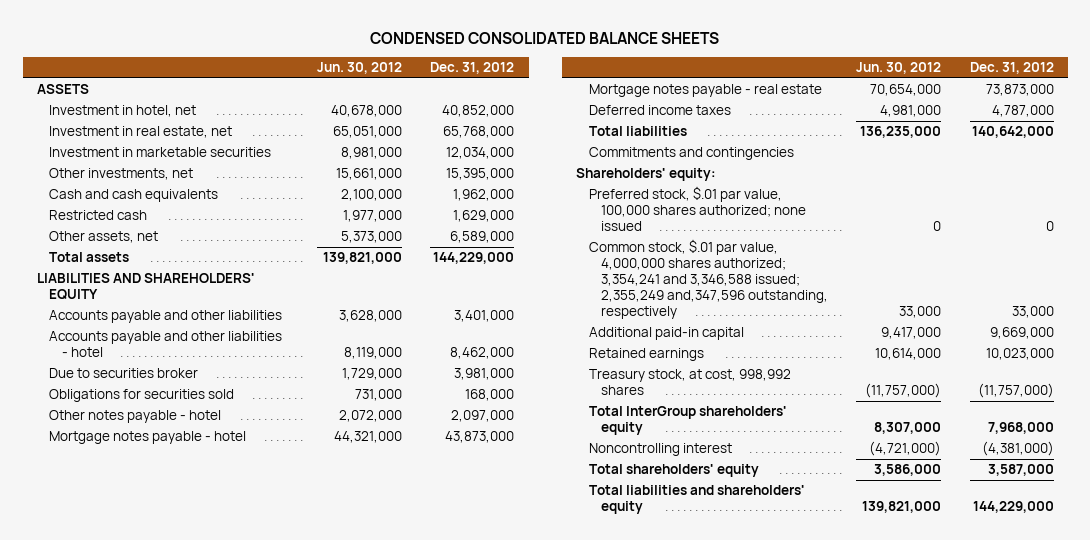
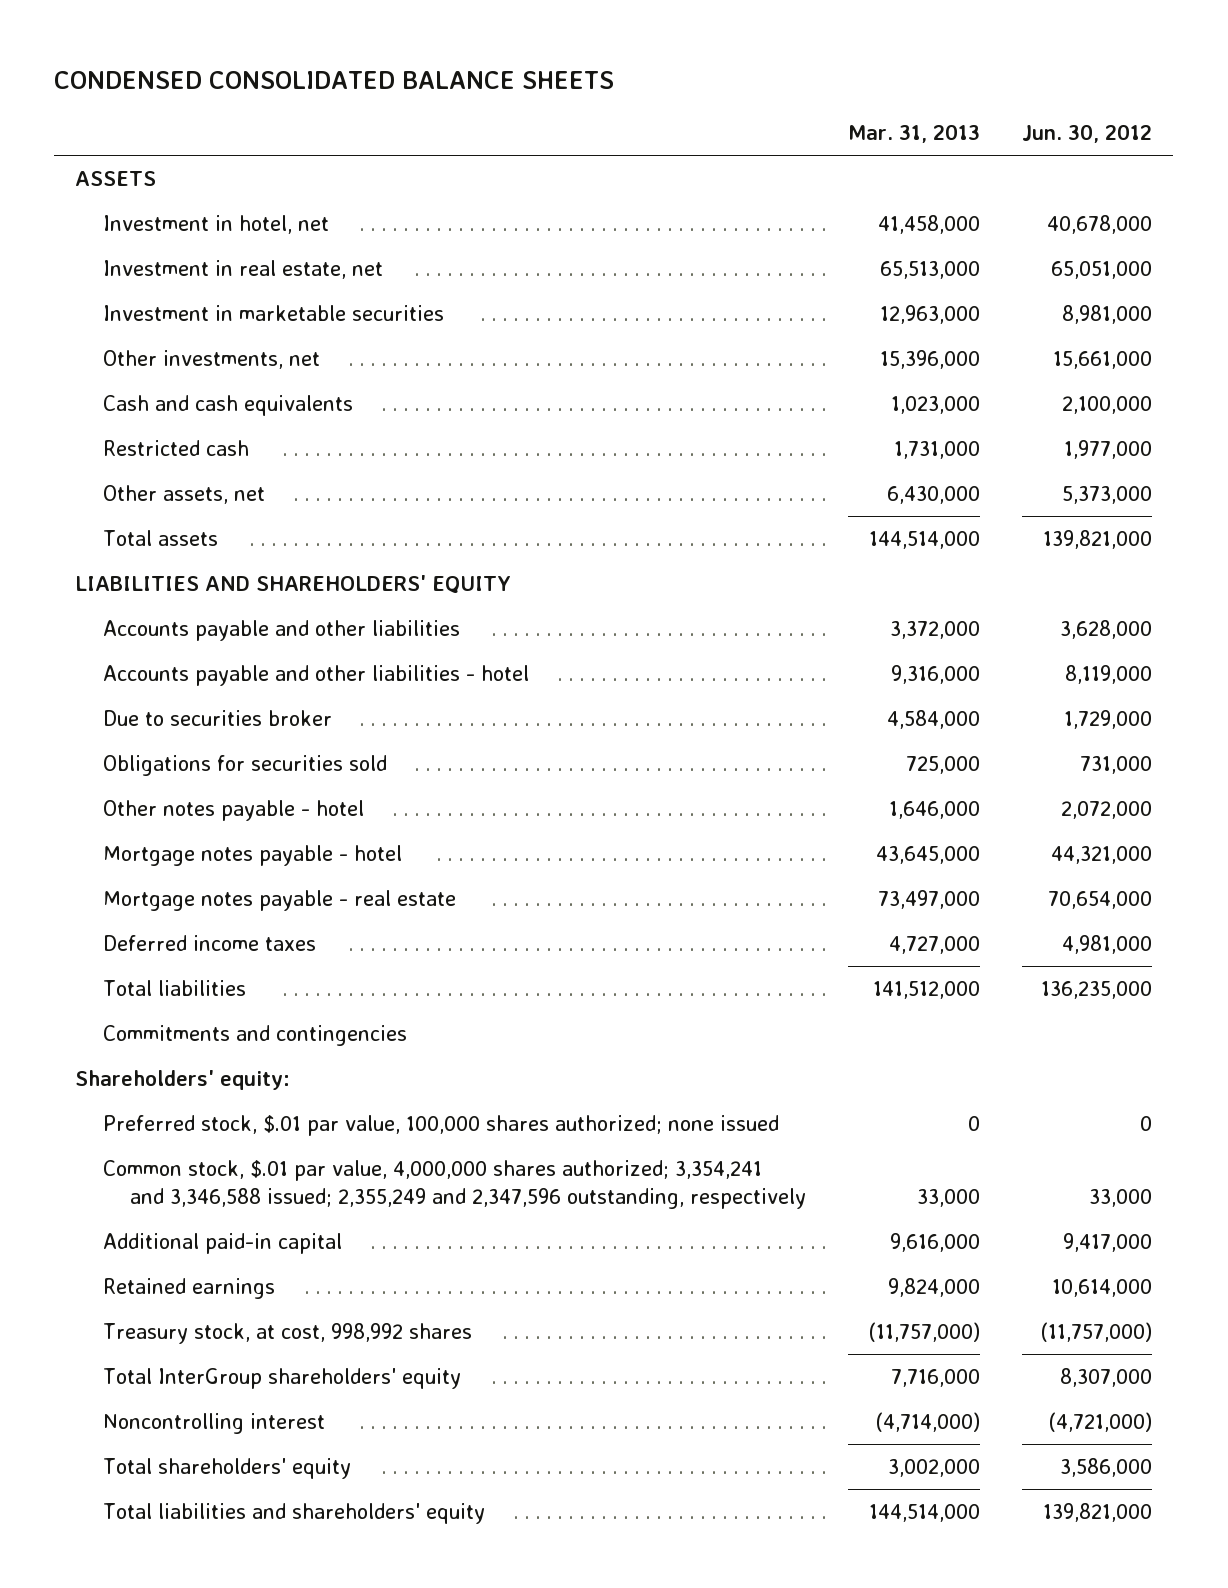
- | Jun. 30, 2012 | Dec. 31, 2012
+ | Mar. 31, 2013 | Jun. 30, 2012
- Common stock, $.01 par value, 4,000,000 shares authorized; 3,354,241 and 3,346,588 issued; 2,355,249 and,347,596 outstanding, respectively | 33,000 | 33,000
+ Common stock, $.01 par value, 4,000,000 shares authorized; 3,354,241 and 3,346,588 issued; 2,355,249 and 2,347,596 outstanding, respectively | 33,000 | 33,000

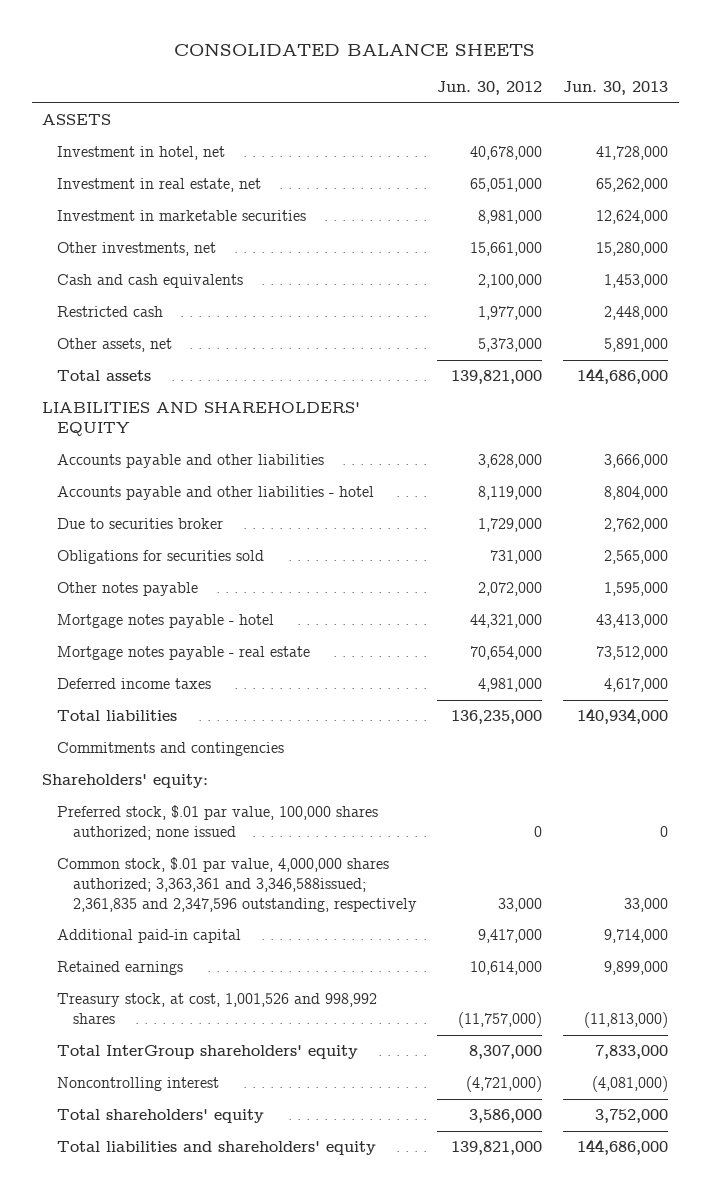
- CONDENSED CONSOLIDATED BALANCE SHEETS
+ CONSOLIDATED BALANCE SHEETS
- | Mar. 31, 2013 | Jun. 30, 2012
+ | Jun. 30, 2012 | Jun. 30, 2013
- Other notes payable - hotel | 1,646,000 | 2,072,000
+ Other notes payable | 2,072,000 | 1,595,000
- Common stock, $.01 par value, 4,000,000 shares authorized; 3,354,241 and 3,346,588 issued; 2,355,249 and 2,347,596 outstanding, respectively | 33,000 | 33,000
+ Common stock, $.01 par value, 4,000,000 shares authorized; 3,363,361 and 3,346,588issued; 2,361,835 and 2,347,596 outstanding, respectively | 33,000 | 33,000
- Treasury stock, at cost, 998,992 shares | (11,757,000) | (11,757,000)
+ Treasury stock, at cost, 1,001,526 and 998,992 shares | (11,757,000) | (11,813,000)

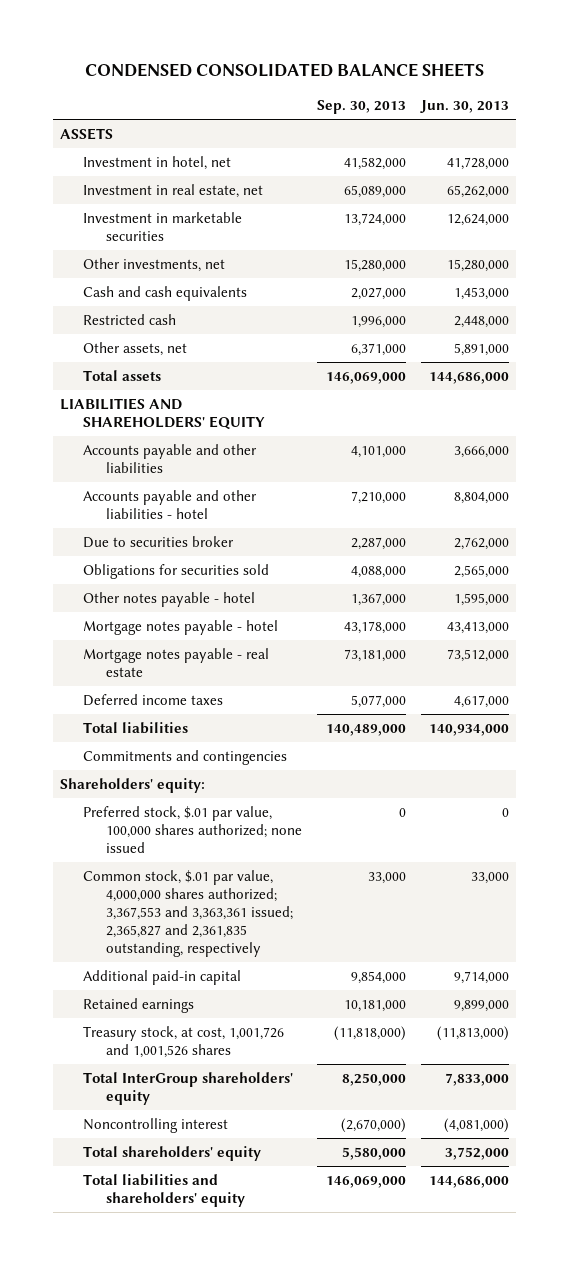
- CONSOLIDATED BALANCE SHEETS
+ CONDENSED CONSOLIDATED BALANCE SHEETS
- | Jun. 30, 2012 | Jun. 30, 2013
+ | Sep. 30, 2013 | Jun. 30, 2013
- Other notes payable | 2,072,000 | 1,595,000
+ Other notes payable - hotel | 1,367,000 | 1,595,000
- Common stock, $.01 par value, 4,000,000 shares authorized; 3,363,361 and 3,346,588issued; 2,361,835 and 2,347,596 outstanding, respectively | 33,000 | 33,000
+ Common stock, $.01 par value, 4,000,000 shares authorized; 3,367,553 and 3,363,361 issued; 2,365,827 and 2,361,835 outstanding, respectively | 33,000 | 33,000
- Treasury stock, at cost, 1,001,526 and 998,992 shares | (11,757,000) | (11,813,000)
+ Treasury stock, at cost, 1,001,726 and 1,001,526 shares | (11,818,000) | (11,813,000)

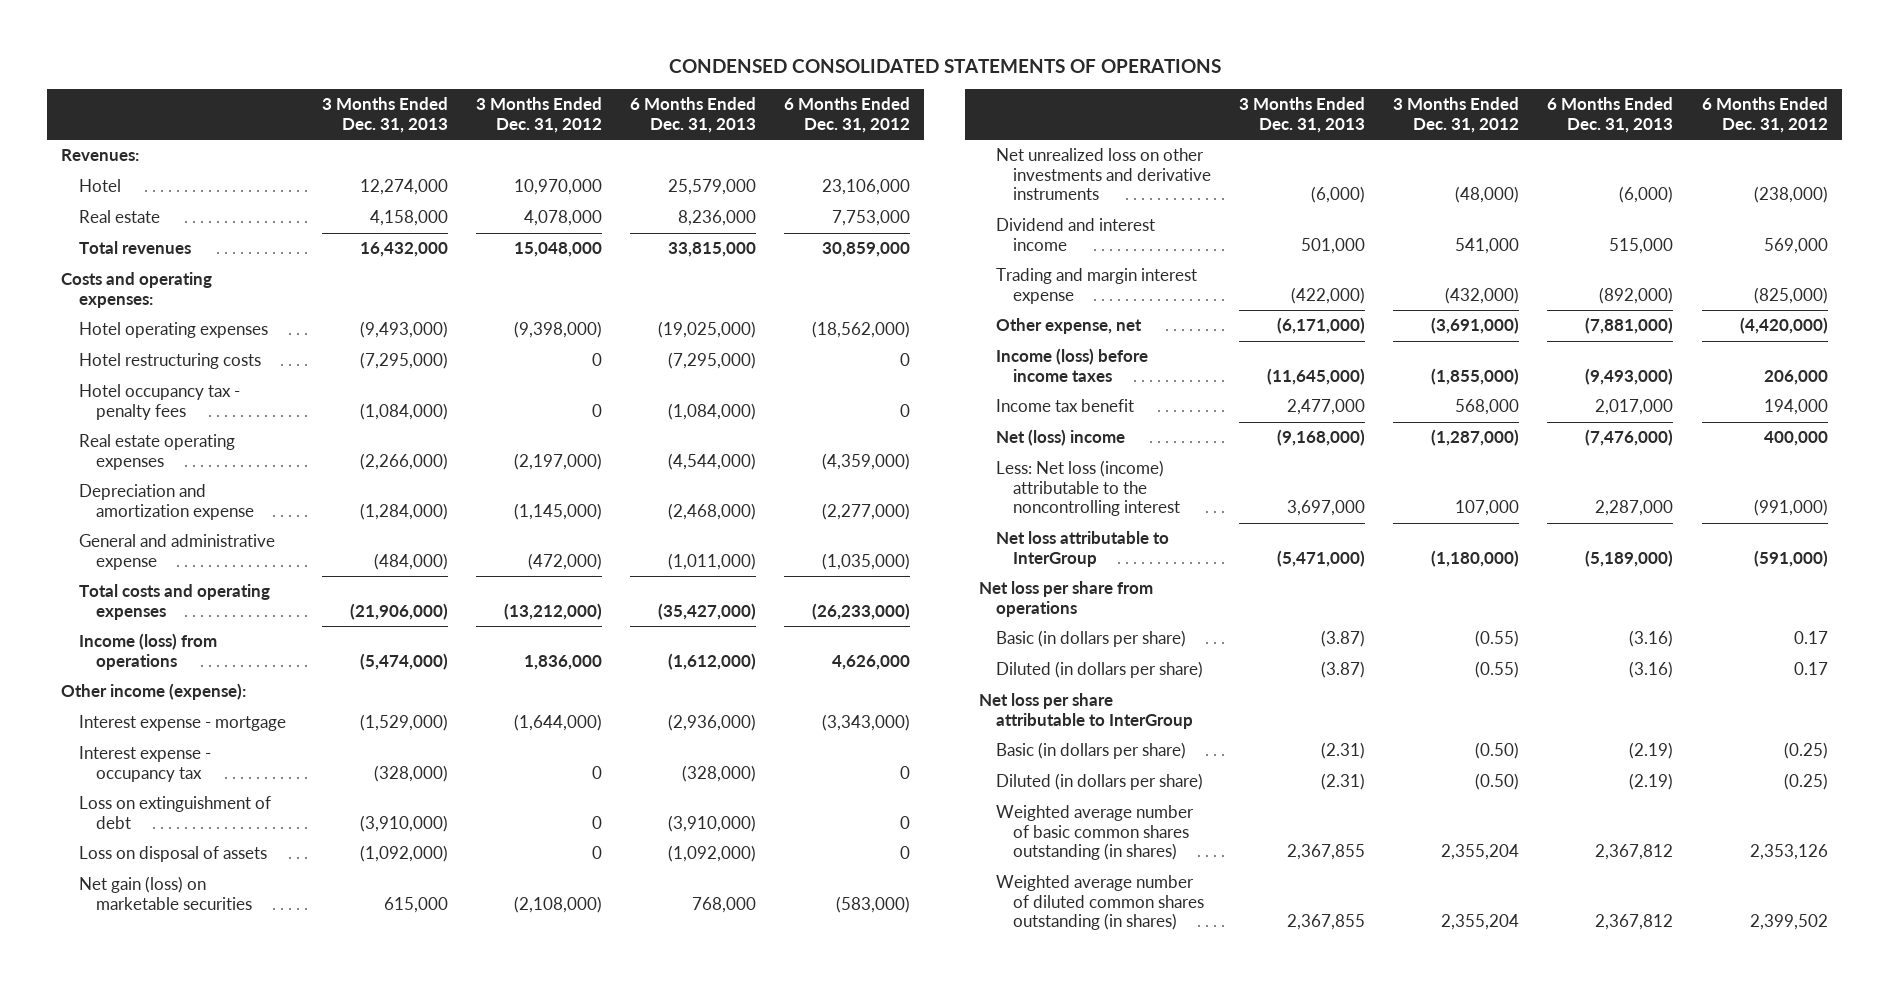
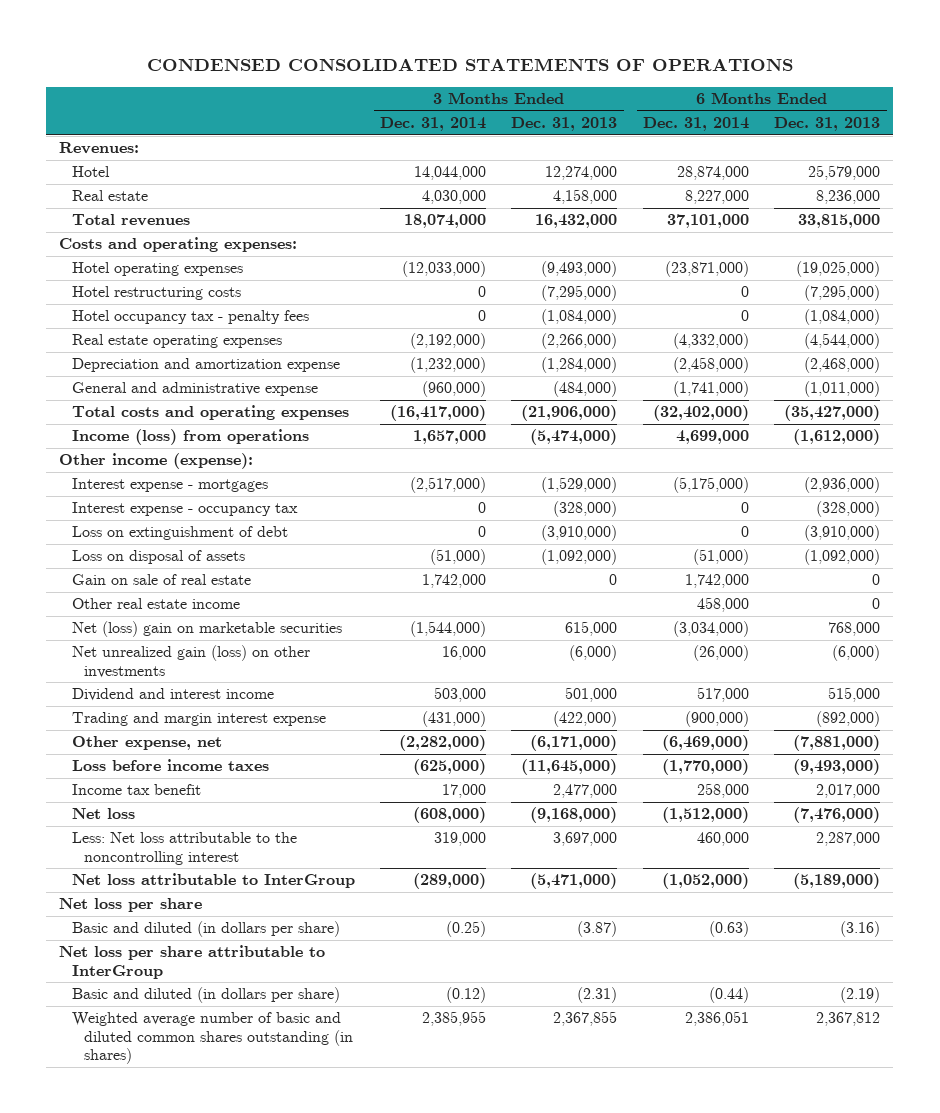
- | 3 Months Ended Dec. 31, 2013 | 3 Months Ended Dec. 31, 2012 | 6 Months Ended Dec. 31, 2013 | 6 Months Ended Dec. 31, 2012
+ | 3 Months Ended Dec. 31, 2014 | 3 Months Ended Dec. 31, 2013 | 6 Months Ended Dec. 31, 2014 | 6 Months Ended Dec. 31, 2013
- Interest expense - mortgage | (1,529,000) | (1,644,000) | (2,936,000) | (3,343,000)
+ Interest expense - mortgages | (2,517,000) | (1,529,000) | (5,175,000) | (2,936,000)
- Net gain (loss) on marketable securities | 615,000 | (2,108,000) | 768,000 | (583,000)
- Net unrealized loss on other investments and derivative instruments | (6,000) | (48,000) | (6,000) | (238,000)
+ Gain on sale of real estate | 1,742,000 | 0 | 1,742,000 | 0
+ Other real estate income | | | 458,000 | 0
+ Net (loss) gain on marketable securities | (1,544,000) | 615,000 | (3,034,000) | 768,000
+ Net unrealized gain (loss) on other investments | 16,000 | (6,000) | (26,000) | (6,000)
- Income (loss) before income taxes | (11,645,000) | (1,855,000) | (9,493,000) | 206,000
+ Loss before income taxes | (625,000) | (11,645,000) | (1,770,000) | (9,493,000)
- Net (loss) income | (9,168,000) | (1,287,000) | (7,476,000) | 400,000
- Less: Net loss (income) attributable to the noncontrolling interest | 3,697,000 | 107,000 | 2,287,000 | (991,000)
+ Net loss | (608,000) | (9,168,000) | (1,512,000) | (7,476,000)
+ Less: Net loss attributable to the noncontrolling interest | 319,000 | 3,697,000 | 460,000 | 2,287,000
- Net loss per share from operations
- Basic (in dollars per share) | (3.87) | (0.55) | (3.16) | 0.17
- Diluted (in dollars per share) | (3.87) | (0.55) | (3.16) | 0.17
+ Net loss per share
+ Basic and diluted (in dollars per share) | (0.25) | (3.87) | (0.63) | (3.16)
- Basic (in dollars per share) | (2.31) | (0.50) | (2.19) | (0.25)
- Diluted (in dollars per share) | (2.31) | (0.50) | (2.19) | (0.25)
- Weighted average number of basic common shares outstanding (in shares) | 2,367,855 | 2,355,204 | 2,367,812 | 2,353,126
- Weighted average number of diluted common shares outstanding (in shares) | 2,367,855 | 2,355,204 | 2,367,812 | 2,399,502
+ Basic and diluted (in dollars per share) | (0.12) | (2.31) | (0.44) | (2.19)
+ Weighted average number of basic and diluted common shares outstanding (in shares) | 2,385,955 | 2,367,855 | 2,386,051 | 2,367,812

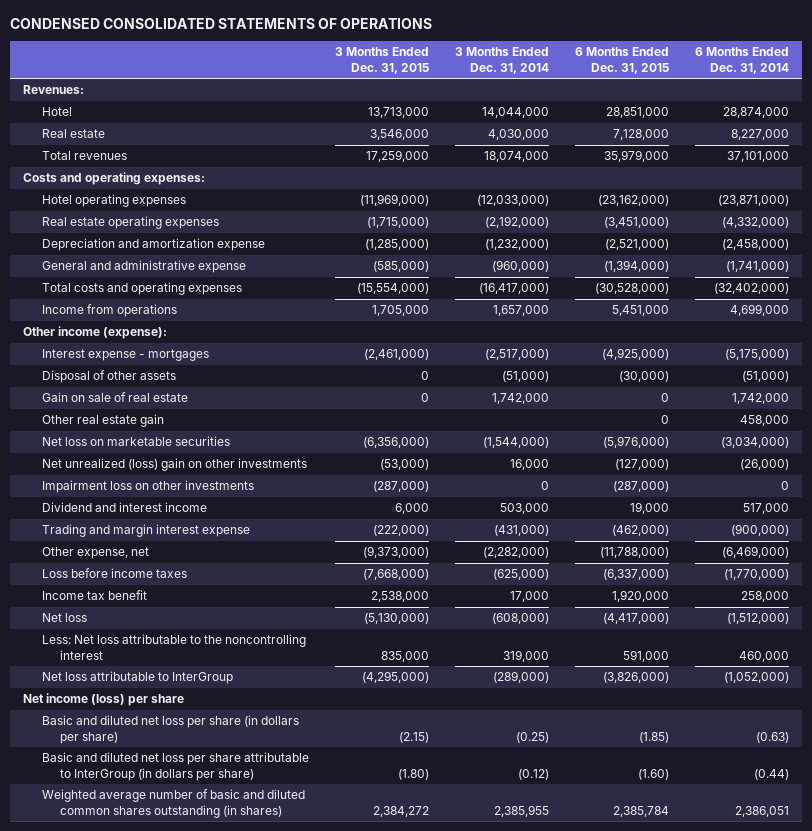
- | 3 Months Ended Dec. 31, 2014 | 3 Months Ended Dec. 31, 2013 | 6 Months Ended Dec. 31, 2014 | 6 Months Ended Dec. 31, 2013
+ | 3 Months Ended Dec. 31, 2015 | 3 Months Ended Dec. 31, 2014 | 6 Months Ended Dec. 31, 2015 | 6 Months Ended Dec. 31, 2014
- Hotel restructuring costs | 0 | (7,295,000) | 0 | (7,295,000)
- Hotel occupancy tax - penalty fees | 0 | (1,084,000) | 0 | (1,084,000)
- Income (loss) from operations | 1,657,000 | (5,474,000) | 4,699,000 | (1,612,000)
+ Income from operations | 1,705,000 | 1,657,000 | 5,451,000 | 4,699,000
- Interest expense - occupancy tax | 0 | (328,000) | 0 | (328,000)
- Loss on extinguishment of debt | 0 | (3,910,000) | 0 | (3,910,000)
- Loss on disposal of assets | (51,000) | (1,092,000) | (51,000) | (1,092,000)
+ Disposal of other assets | 0 | (51,000) | (30,000) | (51,000)
- Other real estate income | | | 458,000 | 0
- Net (loss) gain on marketable securities | (1,544,000) | 615,000 | (3,034,000) | 768,000
- Net unrealized gain (loss) on other investments | 16,000 | (6,000) | (26,000) | (6,000)
+ Other real estate gain | | | 0 | 458,000
+ Net loss on marketable securities | (6,356,000) | (1,544,000) | (5,976,000) | (3,034,000)
+ Net unrealized (loss) gain on other investments | (53,000) | 16,000 | (127,000) | (26,000)
+ Impairment loss on other investments | (287,000) | 0 | (287,000) | 0
- Net loss per share
- Basic and diluted (in dollars per share) | (0.25) | (3.87) | (0.63) | (3.16)
- Net loss per share attributable to InterGroup
- Basic and diluted (in dollars per share) | (0.12) | (2.31) | (0.44) | (2.19)
+ Net income (loss) per share
+ Basic and diluted net loss per share (in dollars per share) | (2.15) | (0.25) | (1.85) | (0.63)
+ Basic and diluted net loss per share attributable to InterGroup (in dollars per share) | (1.80) | (0.12) | (1.60) | (0.44)

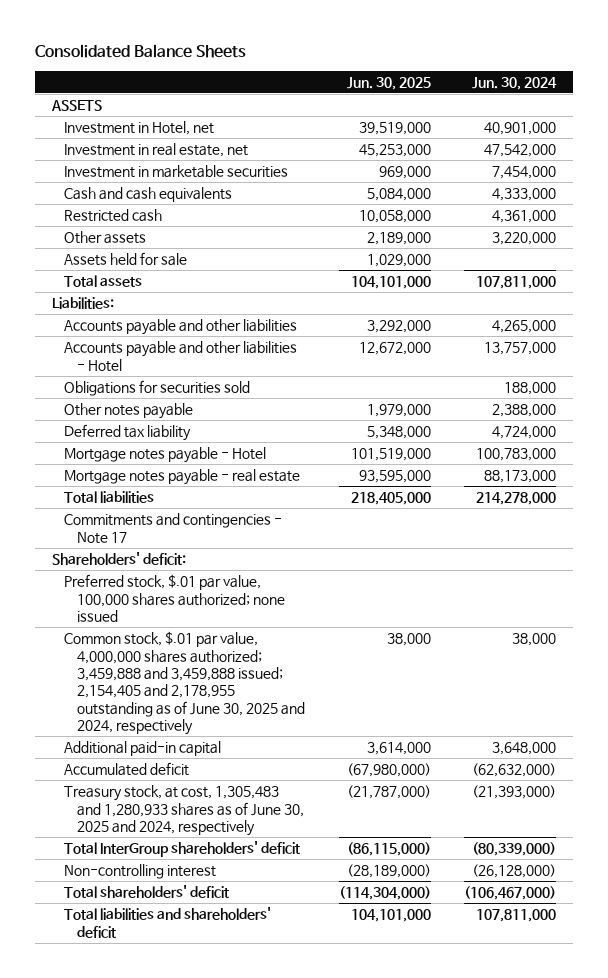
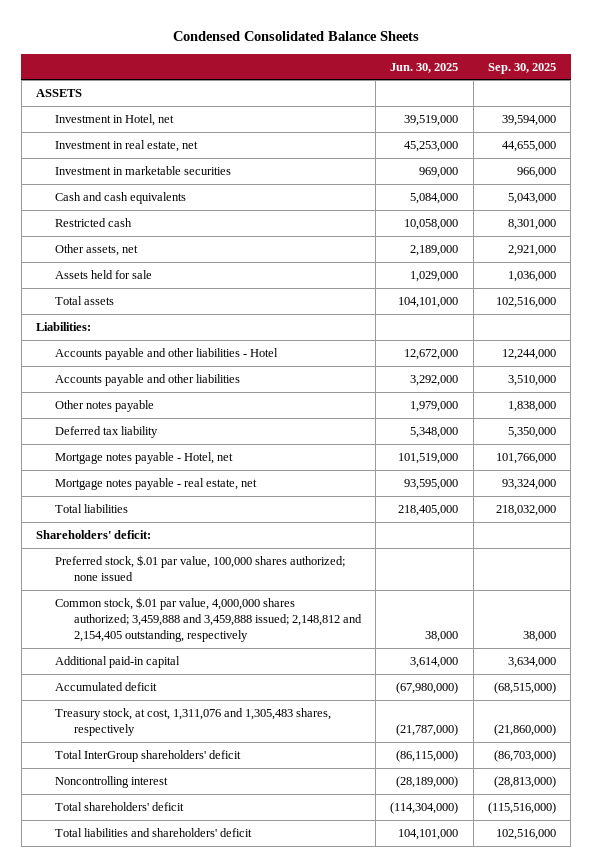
- Consolidated Balance Sheets
+ Condensed Consolidated Balance Sheets
- | Jun. 30, 2025 | Jun. 30, 2024
+ | Jun. 30, 2025 | Sep. 30, 2025
- Other assets | 2,189,000 | 3,220,000
+ Other assets, net | 2,189,000 | 2,921,000
- Obligations for securities sold | | 188,000
moved down: Accounts payable and other liabilities | 3,292,000 | 3,510,000
- Mortgage notes payable - Hotel | 101,519,000 | 100,783,000
- Mortgage notes payable - real estate | 93,595,000 | 88,173,000
+ Mortgage notes payable - Hotel, net | 101,519,000 | 101,766,000
+ Mortgage notes payable - real estate, net | 93,595,000 | 93,324,000
- Commitments and contingencies - Note 17
- Common stock, $.01 par value, 4,000,000 shares authorized; 3,459,888 and 3,459,888 issued; 2,154,405 and 2,178,955 outstanding as of June 30, 2025 and 2024, respectively | 38,000 | 38,000
+ Common stock, $.01 par value, 4,000,000 shares authorized; 3,459,888 and 3,459,888 issued; 2,148,812 and 2,154,405 outstanding, respectively | 38,000 | 38,000
- Treasury stock, at cost, 1,305,483 and 1,280,933 shares as of June 30, 2025 and 2024, respectively | (21,787,000) | (21,393,000)
+ Treasury stock, at cost, 1,311,076 and 1,305,483 shares, respectively | (21,787,000) | (21,860,000)
- Non-controlling interest | (28,189,000) | (26,128,000)
+ Noncontrolling interest | (28,189,000) | (28,813,000)

